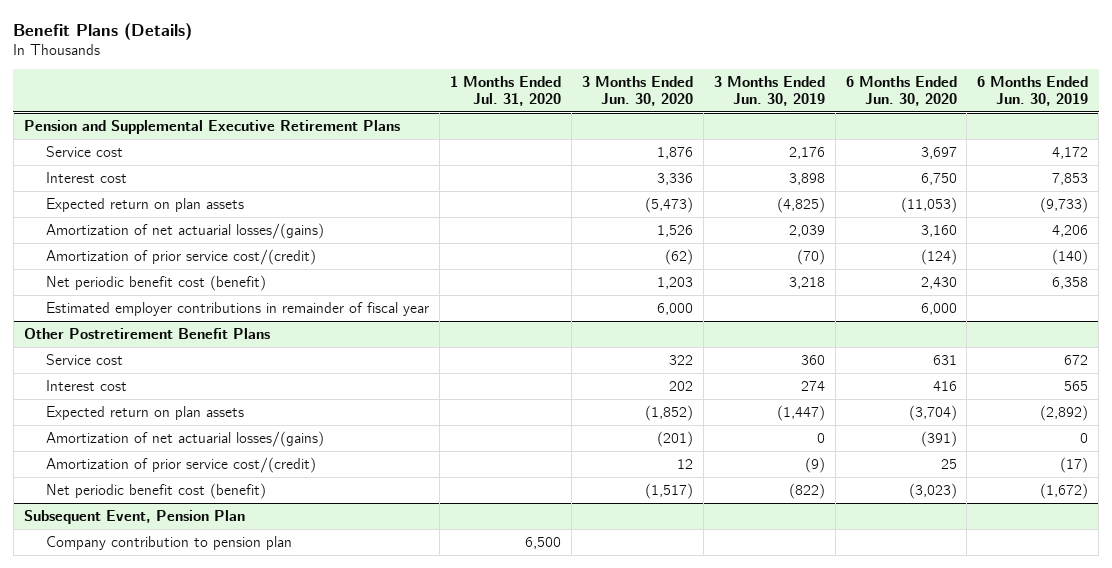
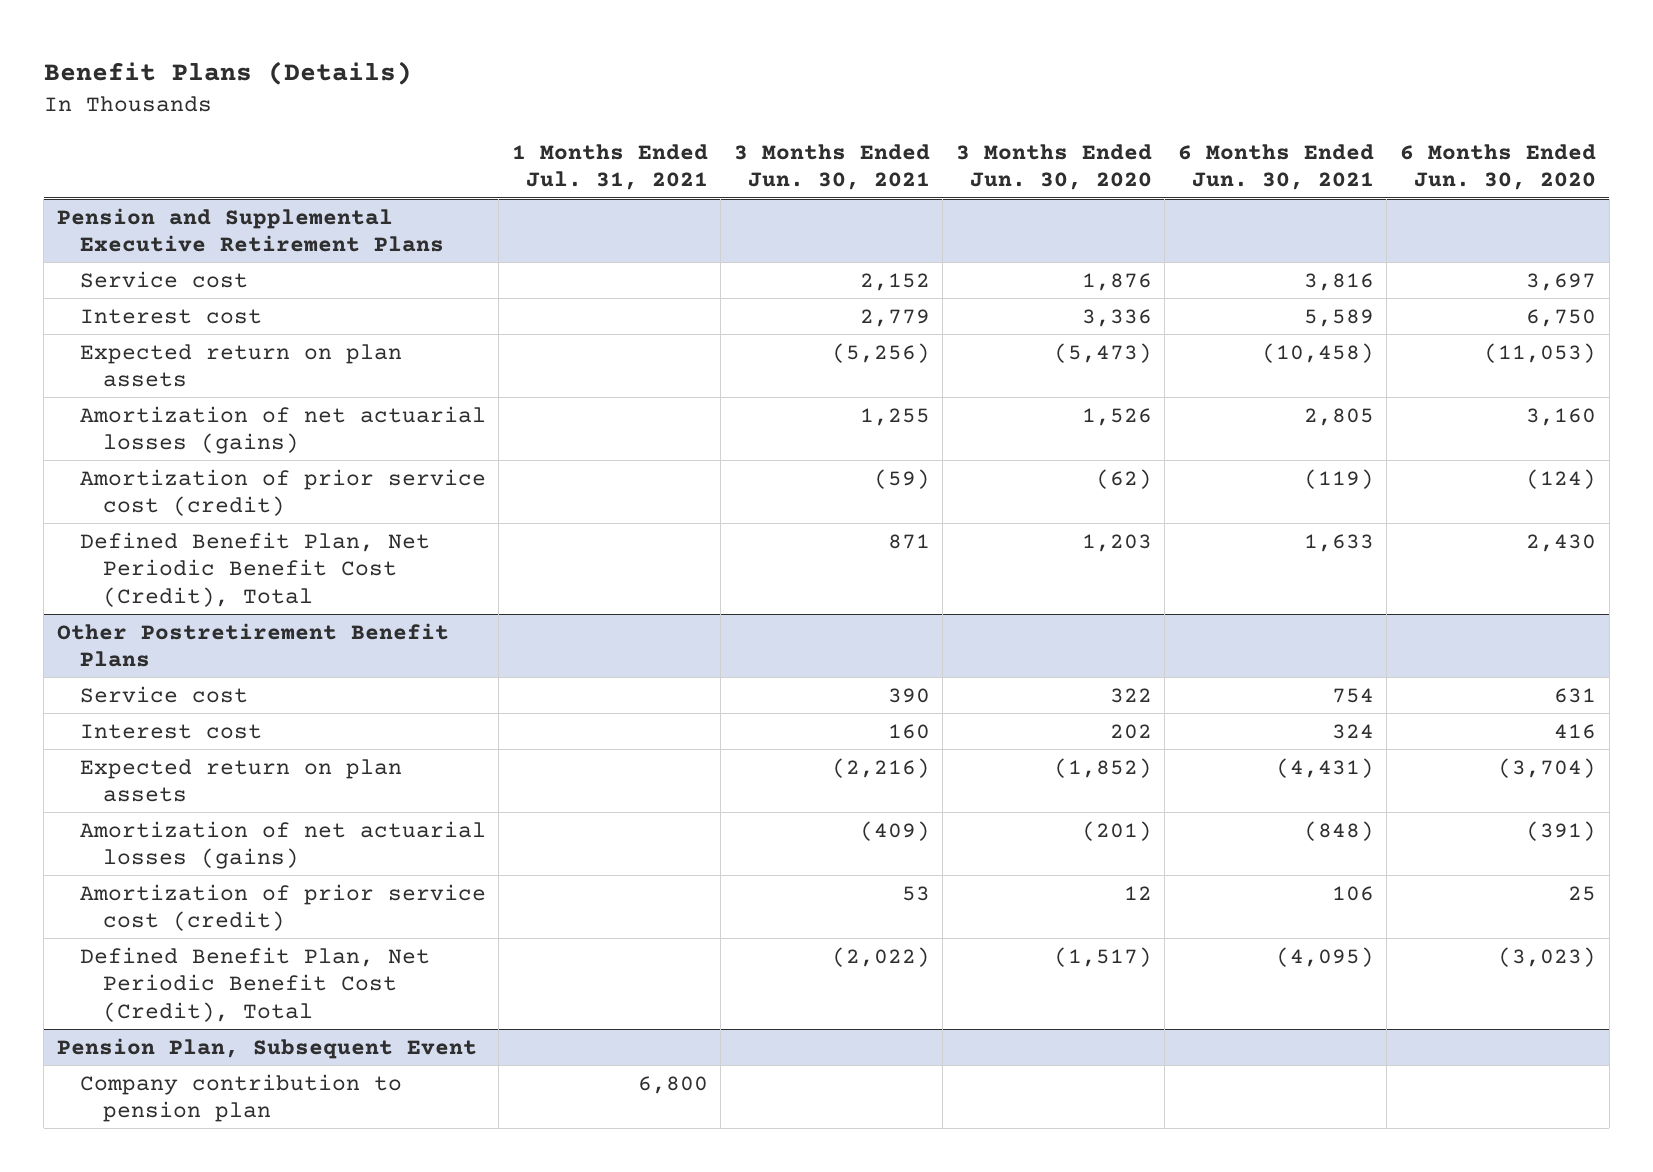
- | 1 Months Ended Jul. 31, 2020 | 3 Months Ended Jun. 30, 2020 | 3 Months Ended Jun. 30, 2019 | 6 Months Ended Jun. 30, 2020 | 6 Months Ended Jun. 30, 2019
+ | 1 Months Ended Jul. 31, 2021 | 3 Months Ended Jun. 30, 2021 | 3 Months Ended Jun. 30, 2020 | 6 Months Ended Jun. 30, 2021 | 6 Months Ended Jun. 30, 2020
@ Pension and Supplemental Executive Retirement Plans
- Amortization of net actuarial losses/(gains) | | 1,526 | 2,039 | 3,160 | 4,206
- Amortization of prior service cost/(credit) | | (62) | (70) | (124) | (140)
- Net periodic benefit cost (benefit) | | 1,203 | 3,218 | 2,430 | 6,358
- Estimated employer contributions in remainder of fiscal year | | 6,000 | | 6,000 |
+ Amortization of net actuarial losses (gains) | | 1,255 | 1,526 | 2,805 | 3,160
+ Amortization of prior service cost (credit) | | (59) | (62) | (119) | (124)
+ Defined Benefit Plan, Net Periodic Benefit Cost (Credit), Total | | 871 | 1,203 | 1,633 | 2,430
@ Other Postretirement Benefit Plans
- Amortization of net actuarial losses/(gains) | | (201) | 0 | (391) | 0
- Amortization of prior service cost/(credit) | | 12 | (9) | 25 | (17)
- Net periodic benefit cost (benefit) | | (1,517) | (822) | (3,023) | (1,672)
- Subsequent Event, Pension Plan
@ Other Postretirement Benefit Plans
+ Amortization of net actuarial losses (gains) | | (409) | (201) | (848) | (391)
+ Amortization of prior service cost (credit) | | 53 | 12 | 106 | 25
+ Defined Benefit Plan, Net Periodic Benefit Cost (Credit), Total | | (2,022) | (1,517) | (4,095) | (3,023)
+ Pension Plan, Subsequent Event

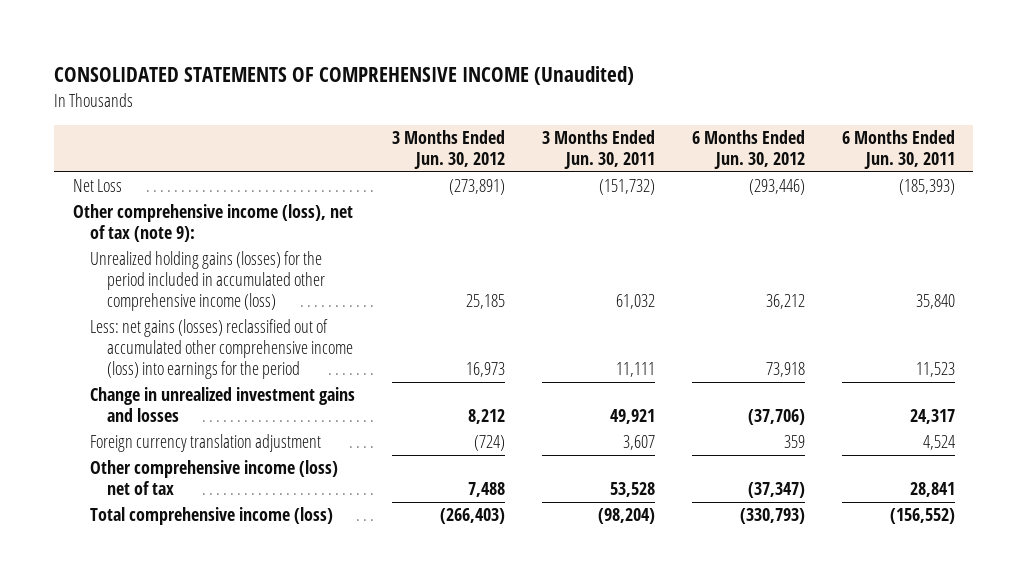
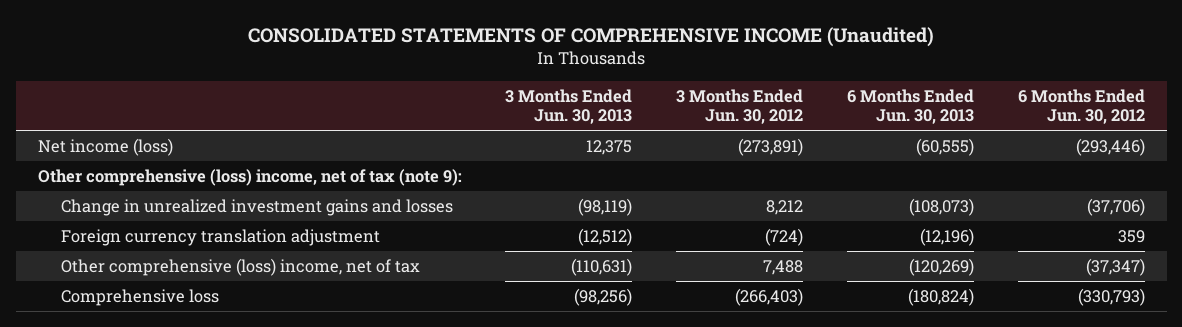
- | 3 Months Ended Jun. 30, 2012 | 3 Months Ended Jun. 30, 2011 | 6 Months Ended Jun. 30, 2012 | 6 Months Ended Jun. 30, 2011
+ | 3 Months Ended Jun. 30, 2013 | 3 Months Ended Jun. 30, 2012 | 6 Months Ended Jun. 30, 2013 | 6 Months Ended Jun. 30, 2012
- Net Loss | (273,891) | (151,732) | (293,446) | (185,393)
- Other comprehensive income (loss), net of tax (note 9):
- Unrealized holding gains (losses) for the period included in accumulated other comprehensive income (loss) | 25,185 | 61,032 | 36,212 | 35,840
- Less: net gains (losses) reclassified out of accumulated other comprehensive income (loss) into earnings for the period | 16,973 | 11,111 | 73,918 | 11,523
+ Net income (loss) | 12,375 | (273,891) | (60,555) | (293,446)
+ Other comprehensive (loss) income, net of tax (note 9):
- Other comprehensive income (loss) net of tax | 7,488 | 53,528 | (37,347) | 28,841
- Total comprehensive income (loss) | (266,403) | (98,204) | (330,793) | (156,552)
+ Other comprehensive (loss) income, net of tax | (110,631) | 7,488 | (120,269) | (37,347)
+ Comprehensive loss | (98,256) | (266,403) | (180,824) | (330,793)

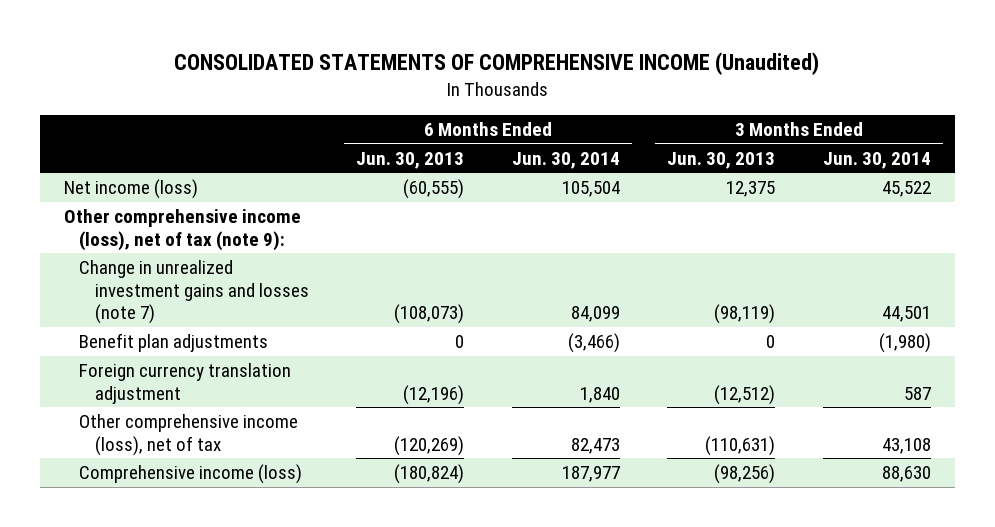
- | 3 Months Ended Jun. 30, 2013 | 3 Months Ended Jun. 30, 2012 | 6 Months Ended Jun. 30, 2013 | 6 Months Ended Jun. 30, 2012
+ | 6 Months Ended Jun. 30, 2013 | 6 Months Ended Jun. 30, 2014 | 3 Months Ended Jun. 30, 2013 | 3 Months Ended Jun. 30, 2014
- Other comprehensive (loss) income, net of tax (note 9):
- Change in unrealized investment gains and losses | (98,119) | 8,212 | (108,073) | (37,706)
+ Other comprehensive income (loss), net of tax (note 9):
+ Change in unrealized investment gains and losses (note 7) | (108,073) | 84,099 | (98,119) | 44,501
+ Benefit plan adjustments | 0 | (3,466) | 0 | (1,980)
- Other comprehensive (loss) income, net of tax | (110,631) | 7,488 | (120,269) | (37,347)
- Comprehensive loss | (98,256) | (266,403) | (180,824) | (330,793)
+ Other comprehensive income (loss), net of tax | (120,269) | 82,473 | (110,631) | 43,108
+ Comprehensive income (loss) | (180,824) | 187,977 | (98,256) | 88,630

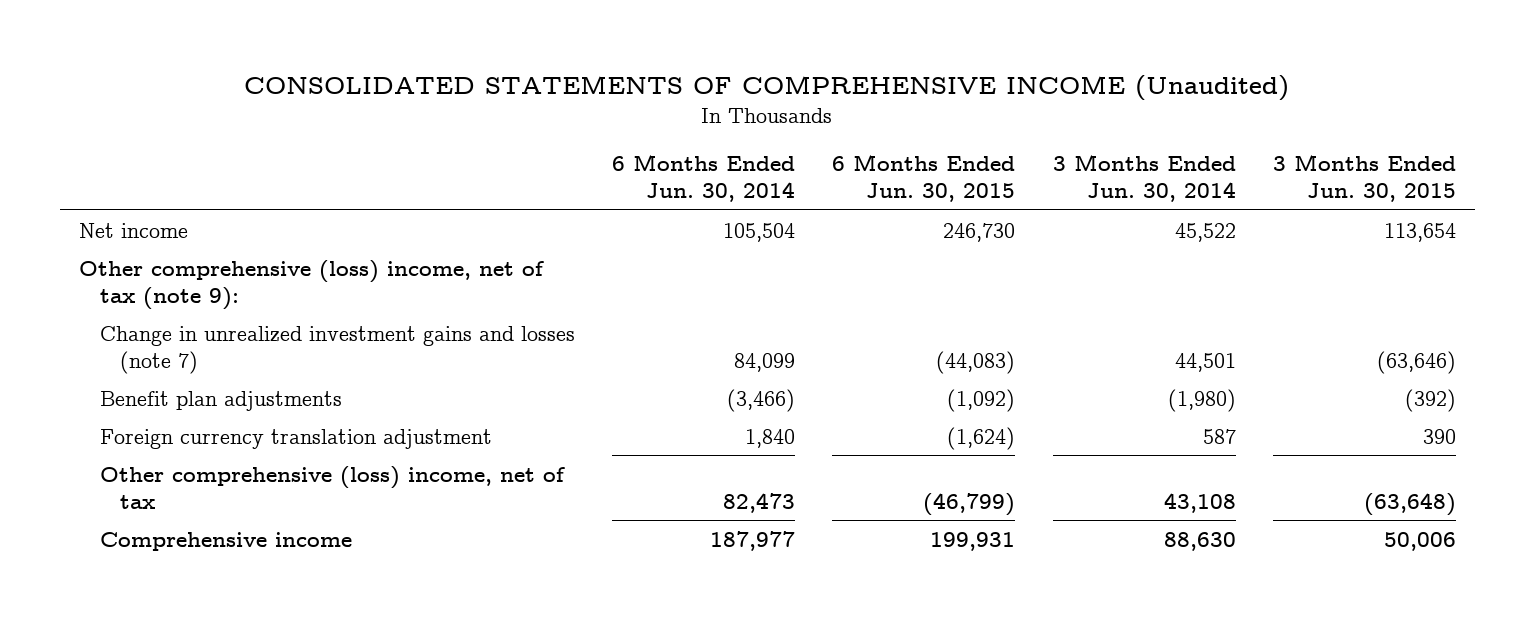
- | 6 Months Ended Jun. 30, 2013 | 6 Months Ended Jun. 30, 2014 | 3 Months Ended Jun. 30, 2013 | 3 Months Ended Jun. 30, 2014
+ | 6 Months Ended Jun. 30, 2014 | 6 Months Ended Jun. 30, 2015 | 3 Months Ended Jun. 30, 2014 | 3 Months Ended Jun. 30, 2015
- Net income (loss) | (60,555) | 105,504 | 12,375 | 45,522
- Other comprehensive income (loss), net of tax (note 9):
+ Net income | 105,504 | 246,730 | 45,522 | 113,654
+ Other comprehensive (loss) income, net of tax (note 9):
- Other comprehensive income (loss), net of tax | (120,269) | 82,473 | (110,631) | 43,108
- Comprehensive income (loss) | (180,824) | 187,977 | (98,256) | 88,630
+ Other comprehensive (loss) income, net of tax | 82,473 | (46,799) | 43,108 | (63,648)
+ Comprehensive income | 187,977 | 199,931 | 88,630 | 50,006

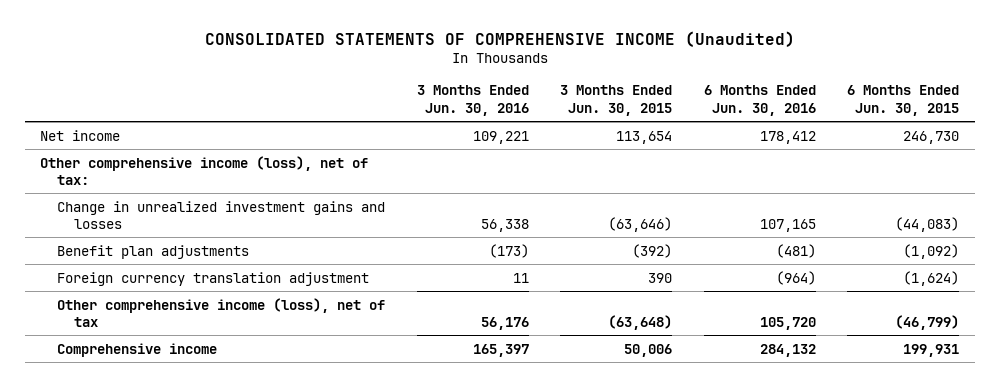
- | 6 Months Ended Jun. 30, 2014 | 6 Months Ended Jun. 30, 2015 | 3 Months Ended Jun. 30, 2014 | 3 Months Ended Jun. 30, 2015
+ | 3 Months Ended Jun. 30, 2016 | 3 Months Ended Jun. 30, 2015 | 6 Months Ended Jun. 30, 2016 | 6 Months Ended Jun. 30, 2015
- Other comprehensive (loss) income, net of tax (note 9):
- Change in unrealized investment gains and losses (note 7) | 84,099 | (44,083) | 44,501 | (63,646)
+ Other comprehensive income (loss), net of tax:
+ Change in unrealized investment gains and losses | 56,338 | (63,646) | 107,165 | (44,083)
- Other comprehensive (loss) income, net of tax | 82,473 | (46,799) | 43,108 | (63,648)
+ Other comprehensive income (loss), net of tax | 56,176 | (63,648) | 105,720 | (46,799)

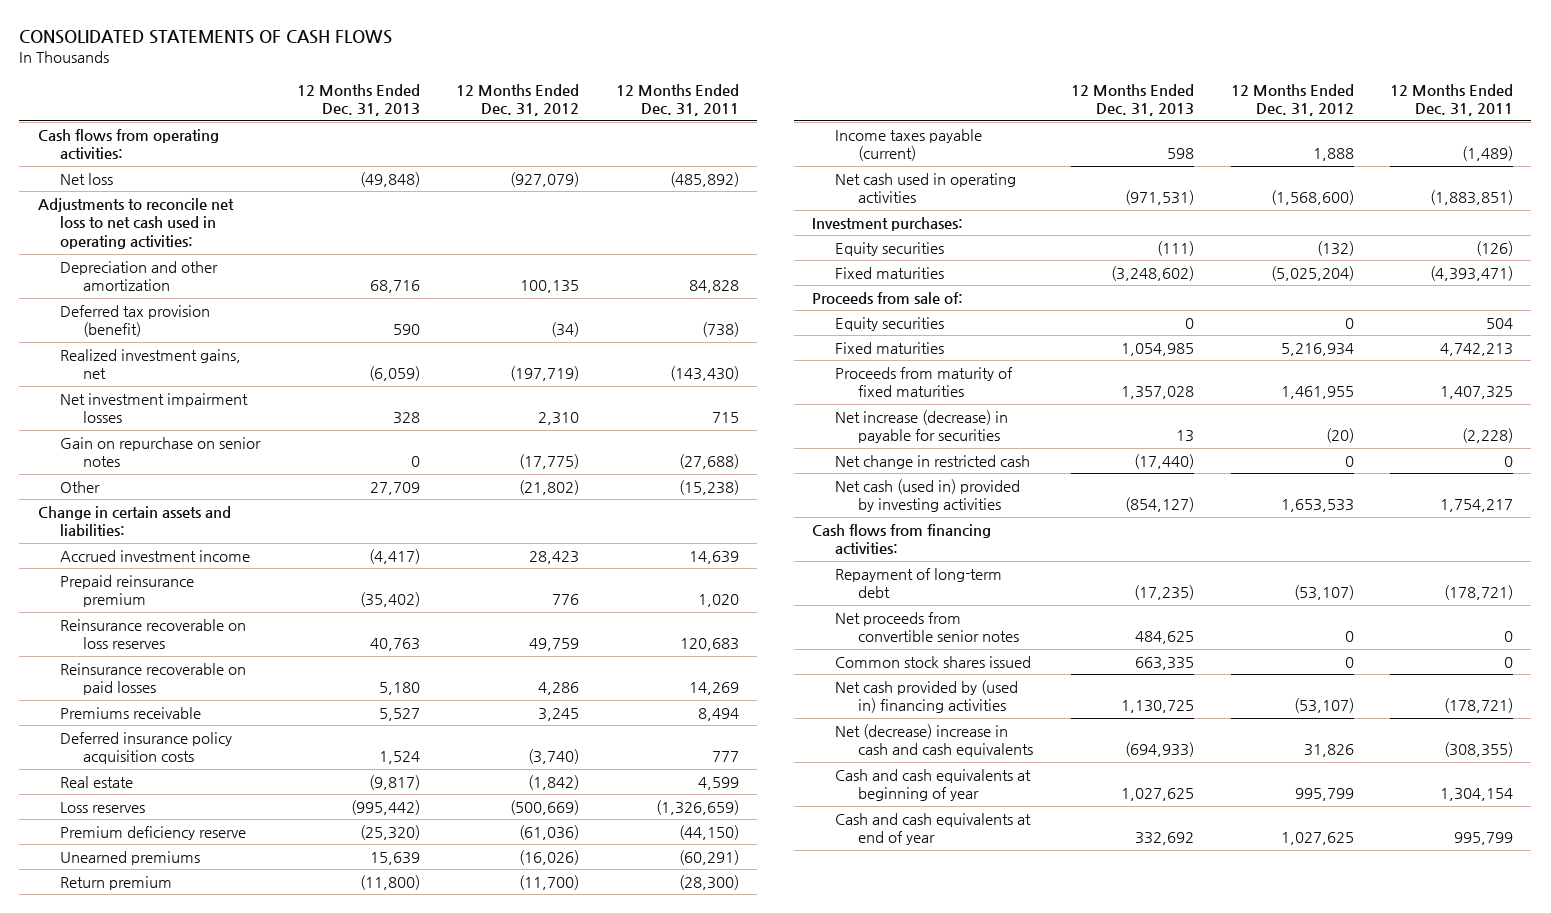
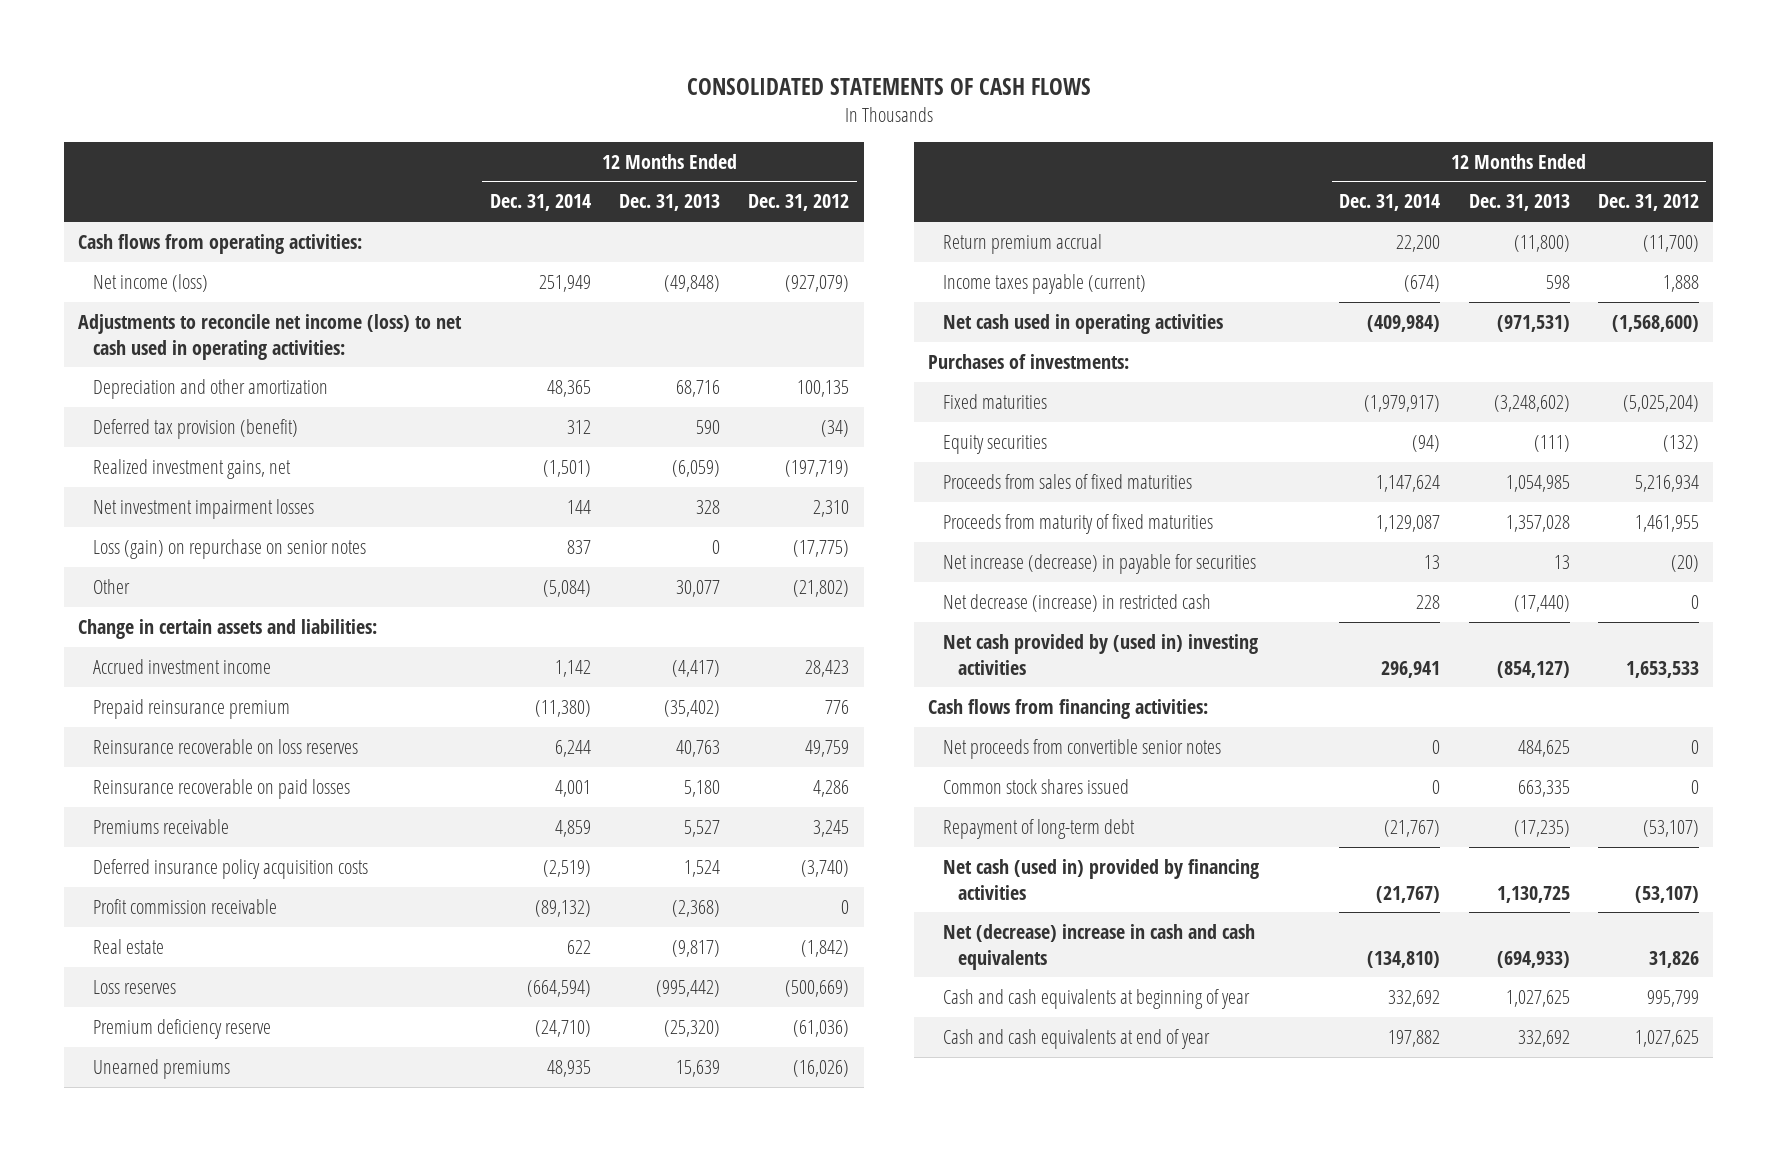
- | 12 Months Ended Dec. 31, 2013 | 12 Months Ended Dec. 31, 2012 | 12 Months Ended Dec. 31, 2011
+ | 12 Months Ended Dec. 31, 2014 | 12 Months Ended Dec. 31, 2013 | 12 Months Ended Dec. 31, 2012
- Net loss | (49,848) | (927,079) | (485,892)
- Adjustments to reconcile net loss to net cash used in operating activities:
+ Net income (loss) | 251,949 | (49,848) | (927,079)
+ Adjustments to reconcile net income (loss) to net cash used in operating activities:
- Gain on repurchase on senior notes | 0 | (17,775) | (27,688)
- Other | 27,709 | (21,802) | (15,238)
+ Loss (gain) on repurchase on senior notes | 837 | 0 | (17,775)
+ Other | (5,084) | 30,077 | (21,802)
+ Profit commission receivable | (89,132) | (2,368) | 0
- Return premium | (11,800) | (11,700) | (28,300)
+ Return premium accrual | 22,200 | (11,800) | (11,700)
- Investment purchases:
+ Purchases of investments:
- Proceeds from sale of:
- Equity securities | 0 | 0 | 504
- Fixed maturities | 1,054,985 | 5,216,934 | 4,742,213
moved down: Equity securities | (94) | (111) | (132)
+ Proceeds from sales of fixed maturities | 1,147,624 | 1,054,985 | 5,216,934
- Net change in restricted cash | (17,440) | 0 | 0
- Net cash (used in) provided by investing activities | (854,127) | 1,653,533 | 1,754,217
+ Net decrease (increase) in restricted cash | 228 | (17,440) | 0
+ Net cash provided by (used in) investing activities | 296,941 | (854,127) | 1,653,533
- Net cash provided by (used in) financing activities | 1,130,725 | (53,107) | (178,721)
moved down: Repayment of long-term debt | (21,767) | (17,235) | (53,107)
+ Net cash (used in) provided by financing activities | (21,767) | 1,130,725 | (53,107)

